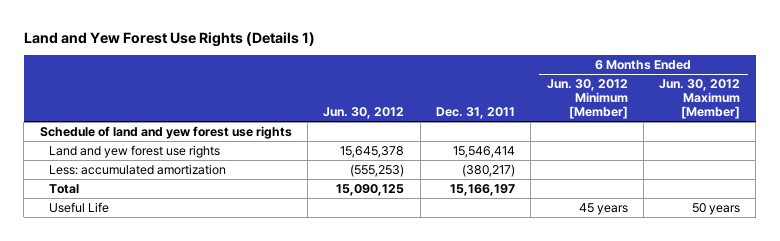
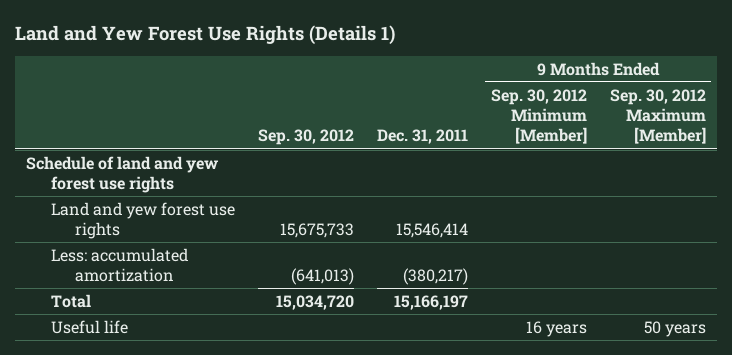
- | Jun. 30, 2012 | Dec. 31, 2011 | 6 Months Ended Jun. 30, 2012 Minimum [Member] | 6 Months Ended Jun. 30, 2012 Maximum [Member]
+ | Sep. 30, 2012 | Dec. 31, 2011 | 9 Months Ended Sep. 30, 2012 Minimum [Member] | 9 Months Ended Sep. 30, 2012 Maximum [Member]
- Useful Life | | | 45 years | 50 years
+ Useful life | | | 16 years | 50 years

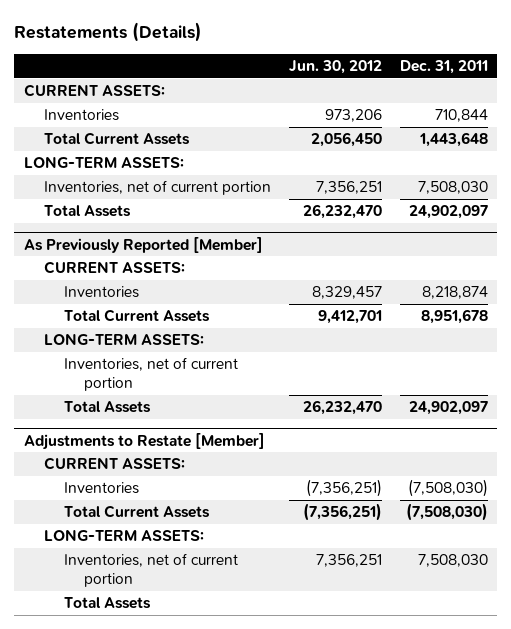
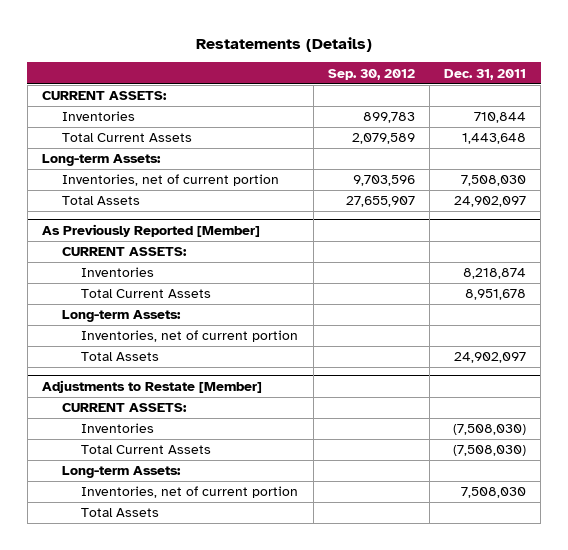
- | Jun. 30, 2012 | Dec. 31, 2011
+ | Sep. 30, 2012 | Dec. 31, 2011
- LONG-TERM ASSETS:
+ Long-term Assets:
@ As Previously Reported [Member]
- LONG-TERM ASSETS:
+ Long-term Assets:
@ Adjustments to Restate [Member]
- LONG-TERM ASSETS:
+ Long-term Assets:

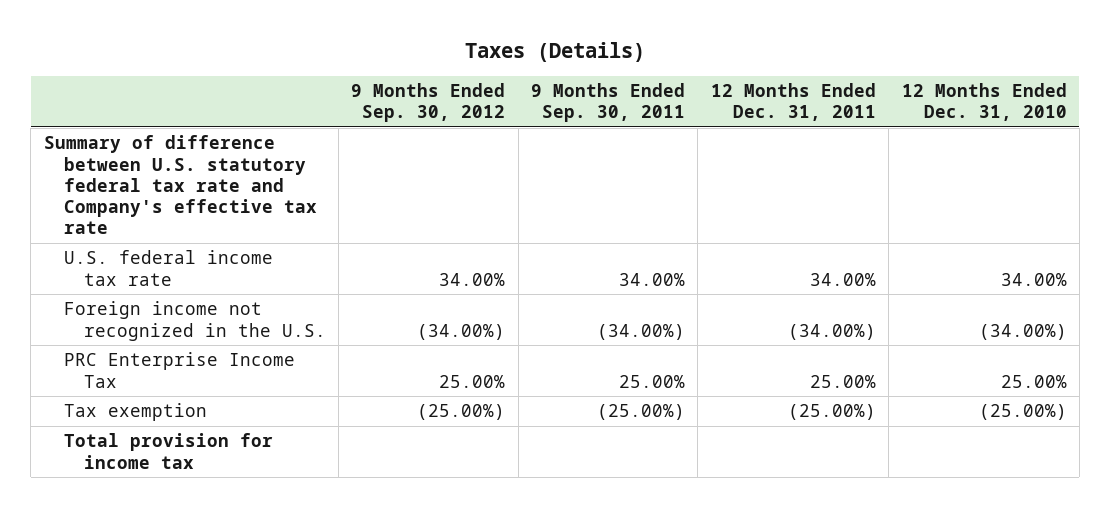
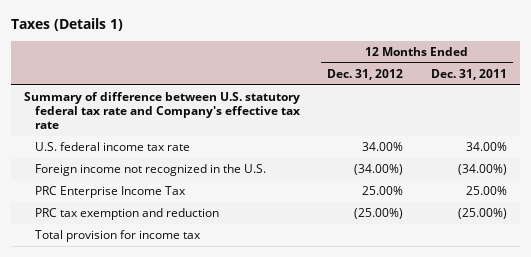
- Taxes (Details)
+ Taxes (Details 1)
- | 9 Months Ended Sep. 30, 2012 | 9 Months Ended Sep. 30, 2011 | 12 Months Ended Dec. 31, 2011 | 12 Months Ended Dec. 31, 2010
+ | 12 Months Ended Dec. 31, 2012 | 12 Months Ended Dec. 31, 2011
- Tax exemption | (25.00%) | (25.00%) | (25.00%) | (25.00%)
+ PRC tax exemption and reduction | (25.00%) | (25.00%)

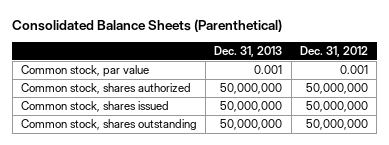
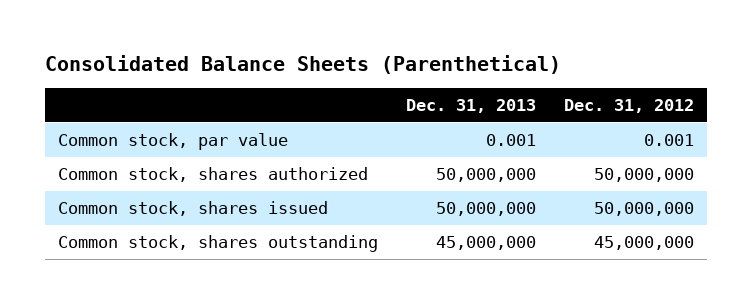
- Common stock, shares outstanding | 50,000,000 | 50,000,000
+ Common stock, shares outstanding | 45,000,000 | 45,000,000

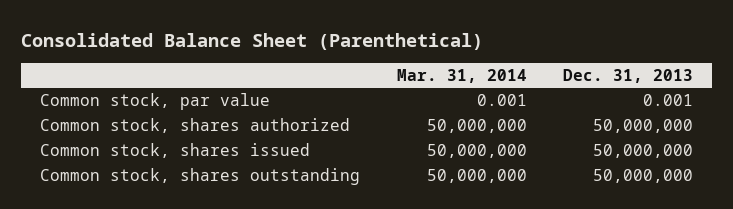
- Consolidated Balance Sheets (Parenthetical)
+ Consolidated Balance Sheet (Parenthetical)
- | Dec. 31, 2013 | Dec. 31, 2012
+ | Mar. 31, 2014 | Dec. 31, 2013
- Common stock, shares outstanding | 45,000,000 | 45,000,000
+ Common stock, shares outstanding | 50,000,000 | 50,000,000

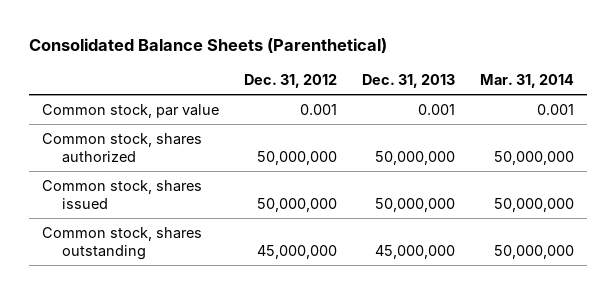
- Consolidated Balance Sheet (Parenthetical)
+ Consolidated Balance Sheets (Parenthetical)
- | Mar. 31, 2014 | Dec. 31, 2013
+ | Dec. 31, 2012 | Dec. 31, 2013 | Mar. 31, 2014
- Common stock, shares outstanding | 50,000,000 | 50,000,000
+ Common stock, shares outstanding | 45,000,000 | 45,000,000 | 50,000,000

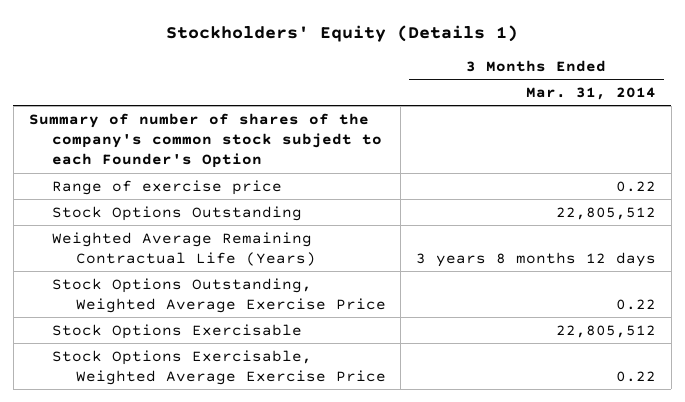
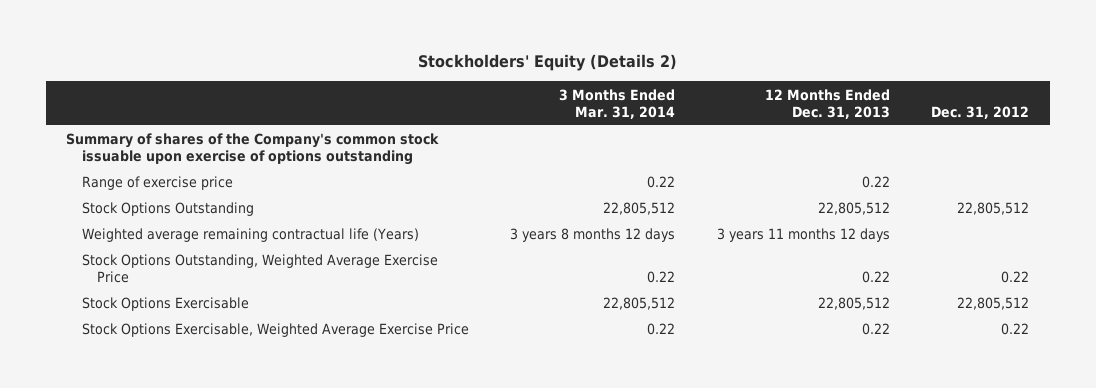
- Stockholders' Equity (Details 1)
+ Stockholders' Equity (Details 2)
- | 3 Months Ended Mar. 31, 2014
+ | 3 Months Ended Mar. 31, 2014 | 12 Months Ended Dec. 31, 2013 | Dec. 31, 2012
- Summary of number of shares of the company's common stock subjedt to each Founder's Option
+ Summary of shares of the Company's common stock issuable upon exercise of options outstanding
- Weighted Average Remaining Contractual Life (Years) | 3 years 8 months 12 days
+ Weighted average remaining contractual life (Years) | 3 years 8 months 12 days | 3 years 11 months 12 days |

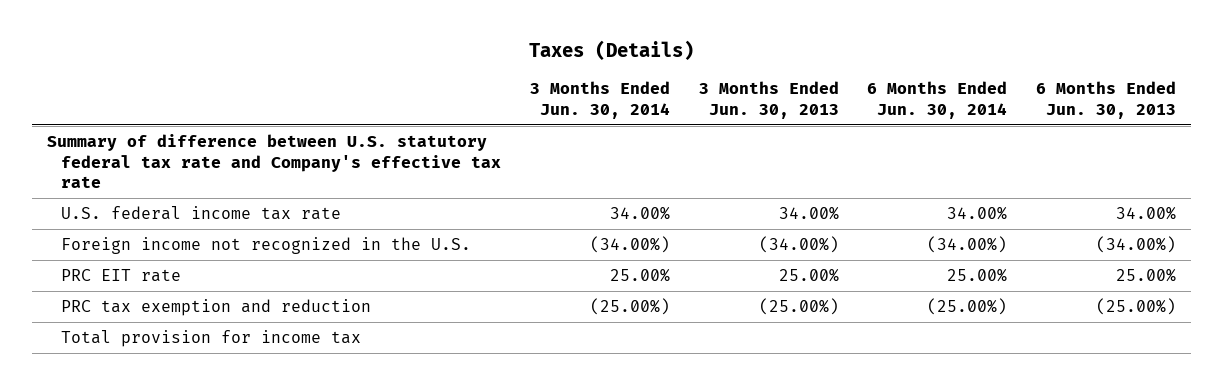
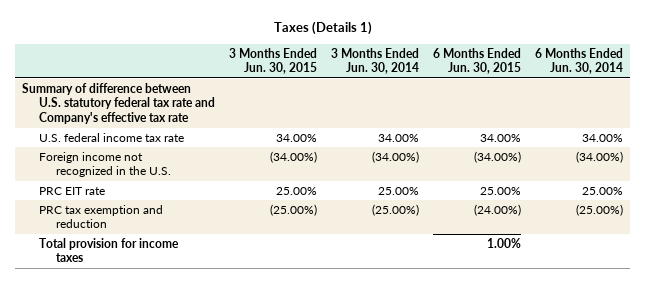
- Taxes (Details)
+ Taxes (Details 1)
- | 3 Months Ended Jun. 30, 2014 | 3 Months Ended Jun. 30, 2013 | 6 Months Ended Jun. 30, 2014 | 6 Months Ended Jun. 30, 2013
+ | 3 Months Ended Jun. 30, 2015 | 3 Months Ended Jun. 30, 2014 | 6 Months Ended Jun. 30, 2015 | 6 Months Ended Jun. 30, 2014
- Total provision for income tax
+ Total provision for income taxes | | | 1.00% |

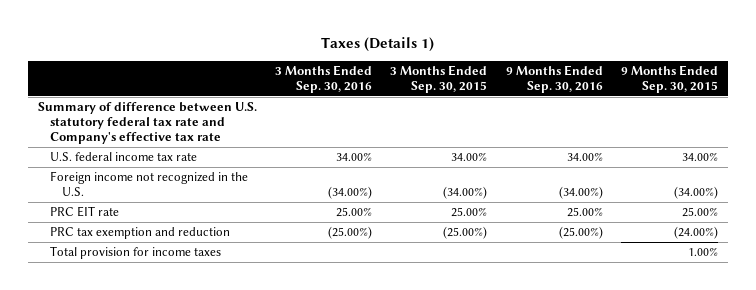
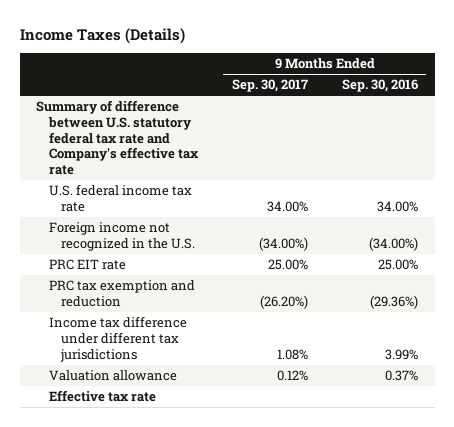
- Taxes (Details 1)
+ Income Taxes (Details)
- | 3 Months Ended Sep. 30, 2016 | 3 Months Ended Sep. 30, 2015 | 9 Months Ended Sep. 30, 2016 | 9 Months Ended Sep. 30, 2015
+ | 9 Months Ended Sep. 30, 2017 | 9 Months Ended Sep. 30, 2016
- PRC tax exemption and reduction | (25.00%) | (25.00%) | (25.00%) | (24.00%)
- Total provision for income taxes | | | | 1.00%
+ PRC tax exemption and reduction | (26.20%) | (29.36%)
+ Income tax difference under different tax jurisdictions | 1.08% | 3.99%
+ Valuation allowance | 0.12% | 0.37%
+ Effective tax rate

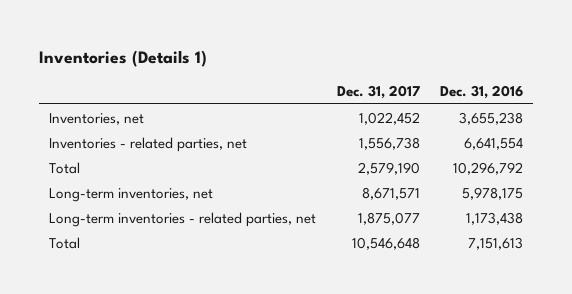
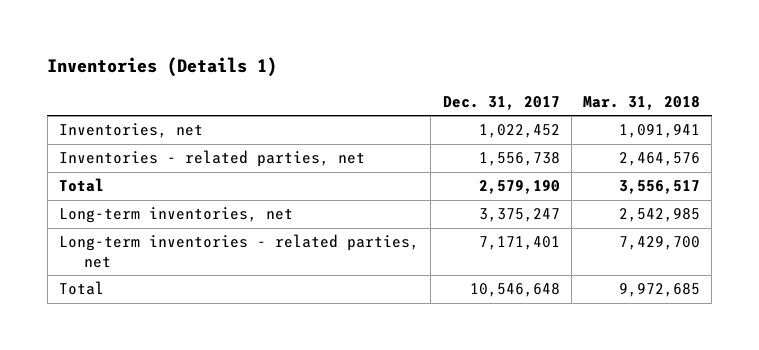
- | Dec. 31, 2017 | Dec. 31, 2016
+ | Dec. 31, 2017 | Mar. 31, 2018
- Long-term inventories, net | 8,671,571 | 5,978,175
- Long-term inventories - related parties, net | 1,875,077 | 1,173,438
+ Long-term inventories, net | 3,375,247 | 2,542,985
+ Long-term inventories - related parties, net | 7,171,401 | 7,429,700

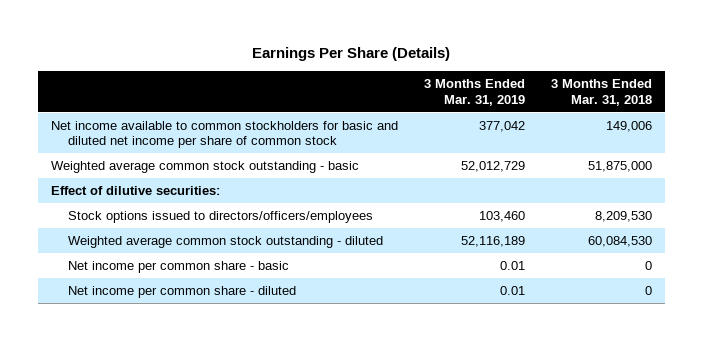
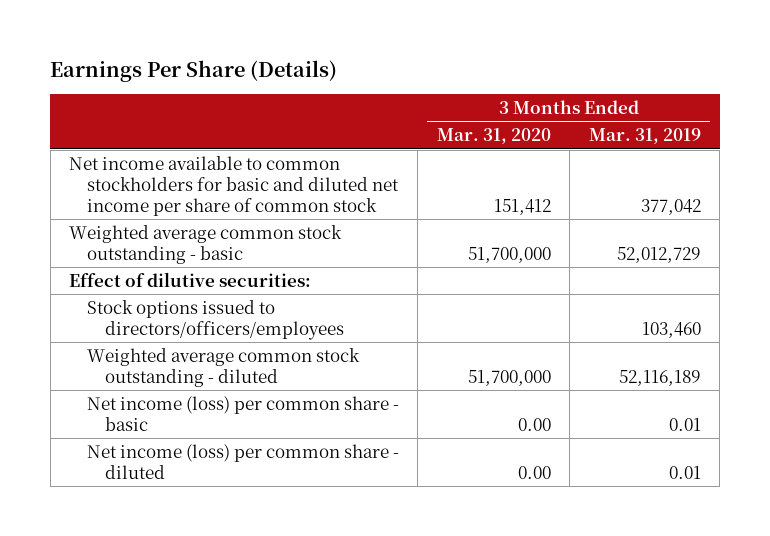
- | 3 Months Ended Mar. 31, 2019 | 3 Months Ended Mar. 31, 2018
+ | 3 Months Ended Mar. 31, 2020 | 3 Months Ended Mar. 31, 2019
- Net income per common share - basic | 0.01 | 0
- Net income per common share - diluted | 0.01 | 0
+ Net income (loss) per common share - basic | 0.00 | 0.01
+ Net income (loss) per common share - diluted | 0.00 | 0.01

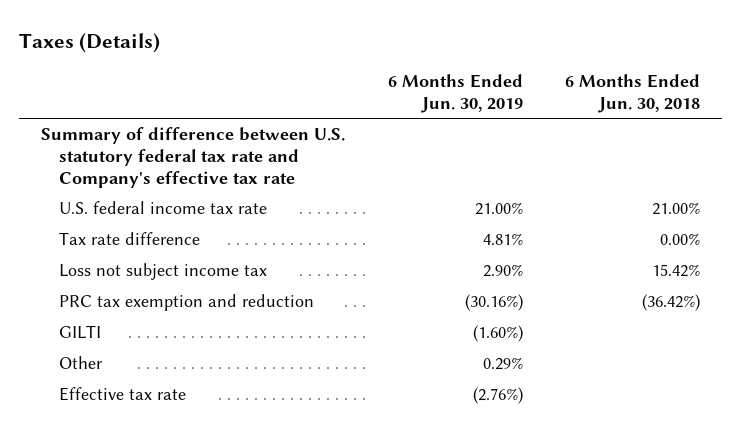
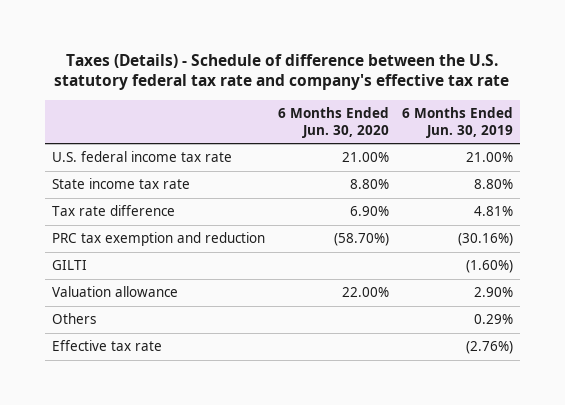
- Taxes (Details)
+ Taxes (Details) - Schedule of difference between the U.S. statutory federal tax rate and company's effective tax rate
- | 6 Months Ended Jun. 30, 2019 | 6 Months Ended Jun. 30, 2018
+ | 6 Months Ended Jun. 30, 2020 | 6 Months Ended Jun. 30, 2019
- Summary of difference between U.S. statutory federal tax rate and Company's effective tax rate
+ State income tax rate | 8.80% | 8.80%
- Loss not subject income tax | 2.90% | 15.42%
- Other | 0.29% |
+ Valuation allowance | 22.00% | 2.90%
+ Others | | 0.29%

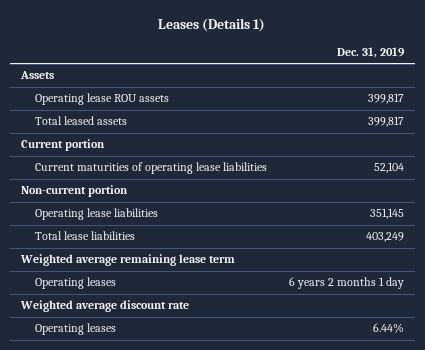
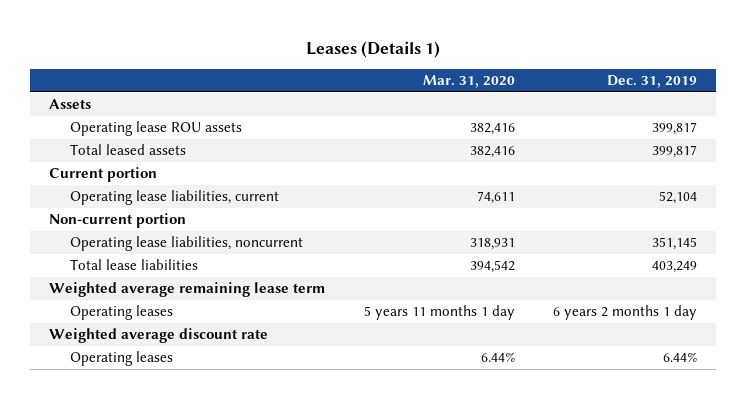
- | Dec. 31, 2019
+ | Mar. 31, 2020 | Dec. 31, 2019
- Current maturities of operating lease liabilities | 52,104
+ Operating lease liabilities, current | 74,611 | 52,104
- Operating lease liabilities | 351,145
+ Operating lease liabilities, noncurrent | 318,931 | 351,145

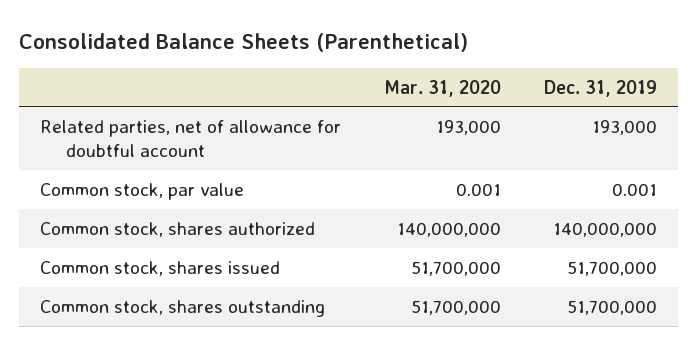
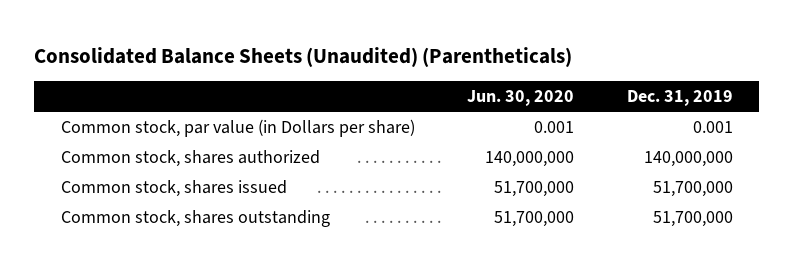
- Consolidated Balance Sheets (Parenthetical)
+ Consolidated Balance Sheets (Unaudited) (Parentheticals)
- | Mar. 31, 2020 | Dec. 31, 2019
+ | Jun. 30, 2020 | Dec. 31, 2019
- Related parties, net of allowance for doubtful account | 193,000 | 193,000
- Common stock, par value | 0.001 | 0.001
+ Common stock, par value (in Dollars per share) | 0.001 | 0.001

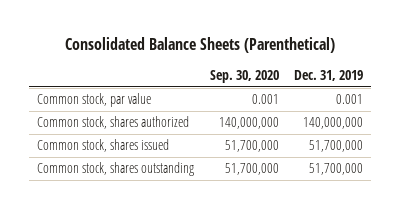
- Consolidated Balance Sheets (Unaudited) (Parentheticals)
+ Consolidated Balance Sheets (Parenthetical)
- | Jun. 30, 2020 | Dec. 31, 2019
+ | Sep. 30, 2020 | Dec. 31, 2019
- Common stock, par value (in Dollars per share) | 0.001 | 0.001
+ Common stock, par value | 0.001 | 0.001

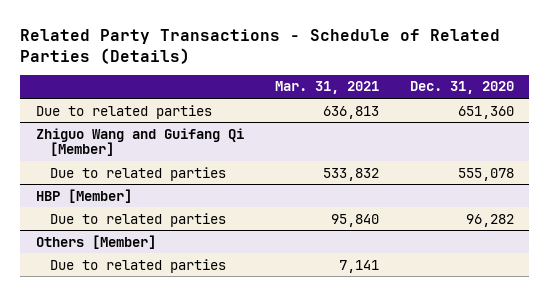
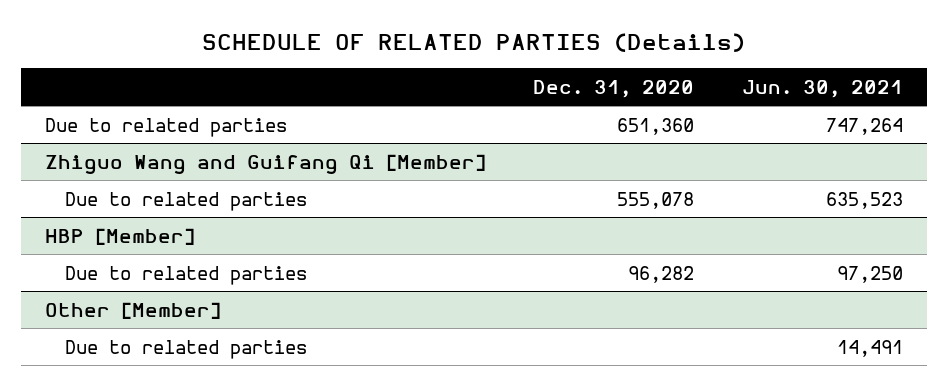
- Related Party Transactions - Schedule of Related Parties (Details)
+ SCHEDULE OF RELATED PARTIES (Details)
- | Mar. 31, 2021 | Dec. 31, 2020
+ | Dec. 31, 2020 | Jun. 30, 2021
- Others [Member]
+ Other [Member]

